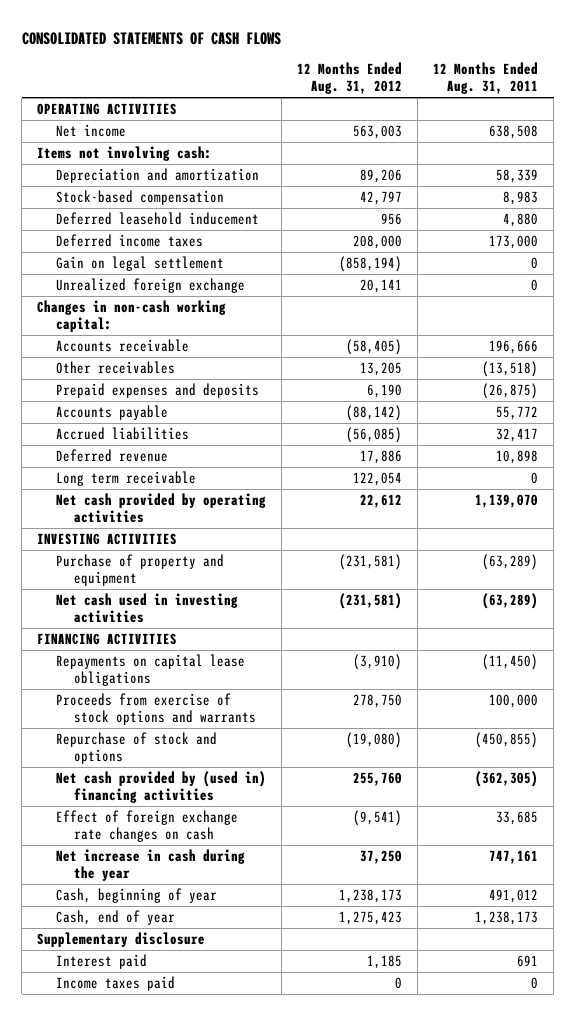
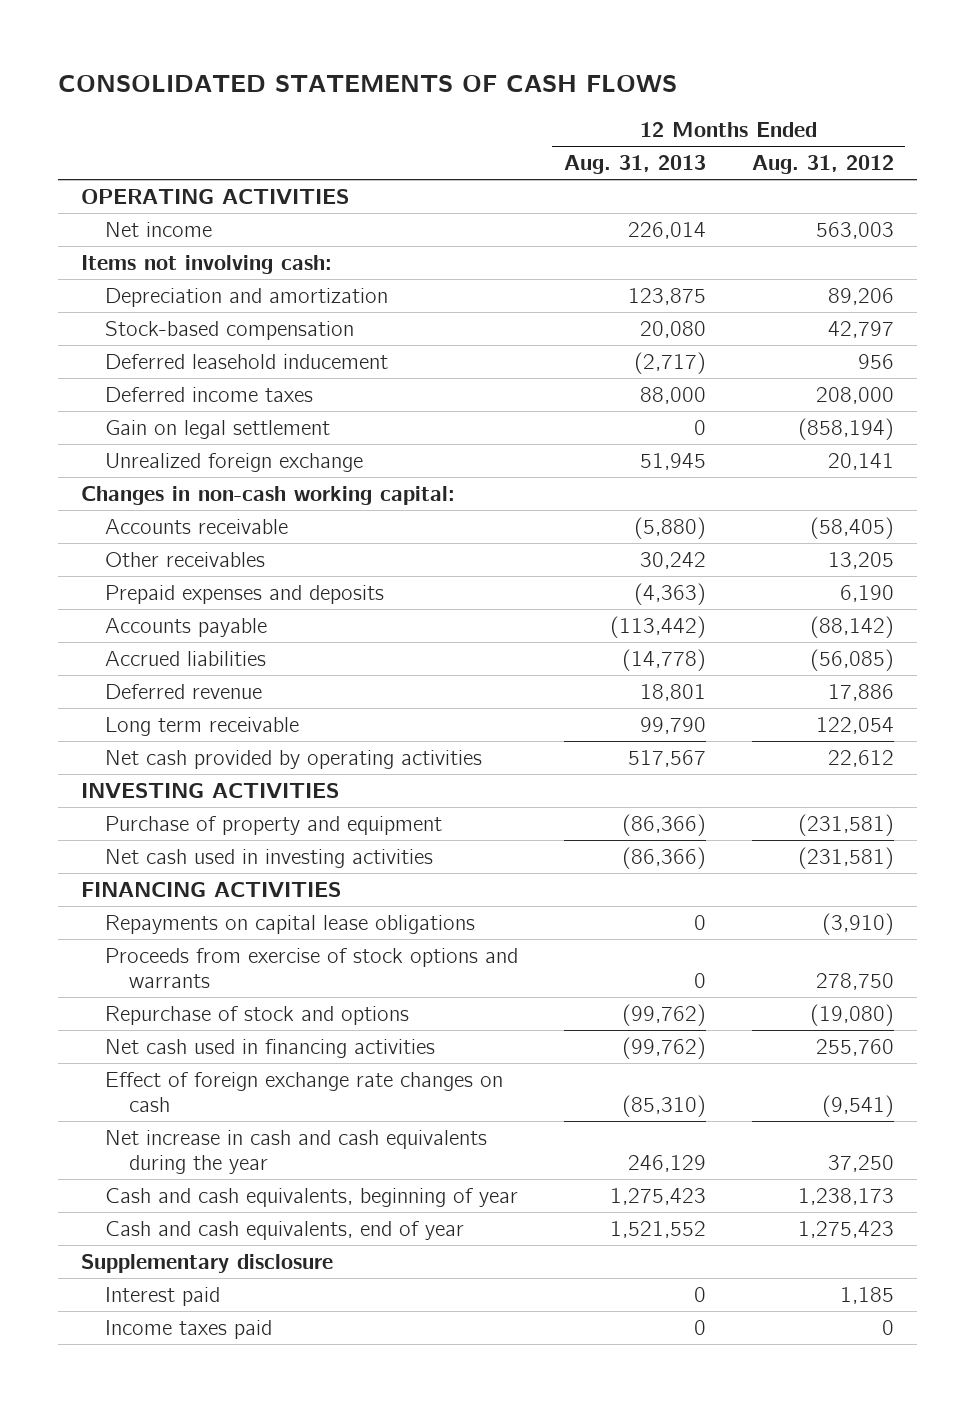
- | 12 Months Ended Aug. 31, 2012 | 12 Months Ended Aug. 31, 2011
+ | 12 Months Ended Aug. 31, 2013 | 12 Months Ended Aug. 31, 2012
- Net cash provided by (used in) financing activities | 255,760 | (362,305)
+ Net cash used in financing activities | (99,762) | 255,760
- Net increase in cash during the year | 37,250 | 747,161
- Cash, beginning of year | 1,238,173 | 491,012
- Cash, end of year | 1,275,423 | 1,238,173
+ Net increase in cash and cash equivalents during the year | 246,129 | 37,250
+ Cash and cash equivalents, beginning of year | 1,275,423 | 1,238,173
+ Cash and cash equivalents, end of year | 1,521,552 | 1,275,423

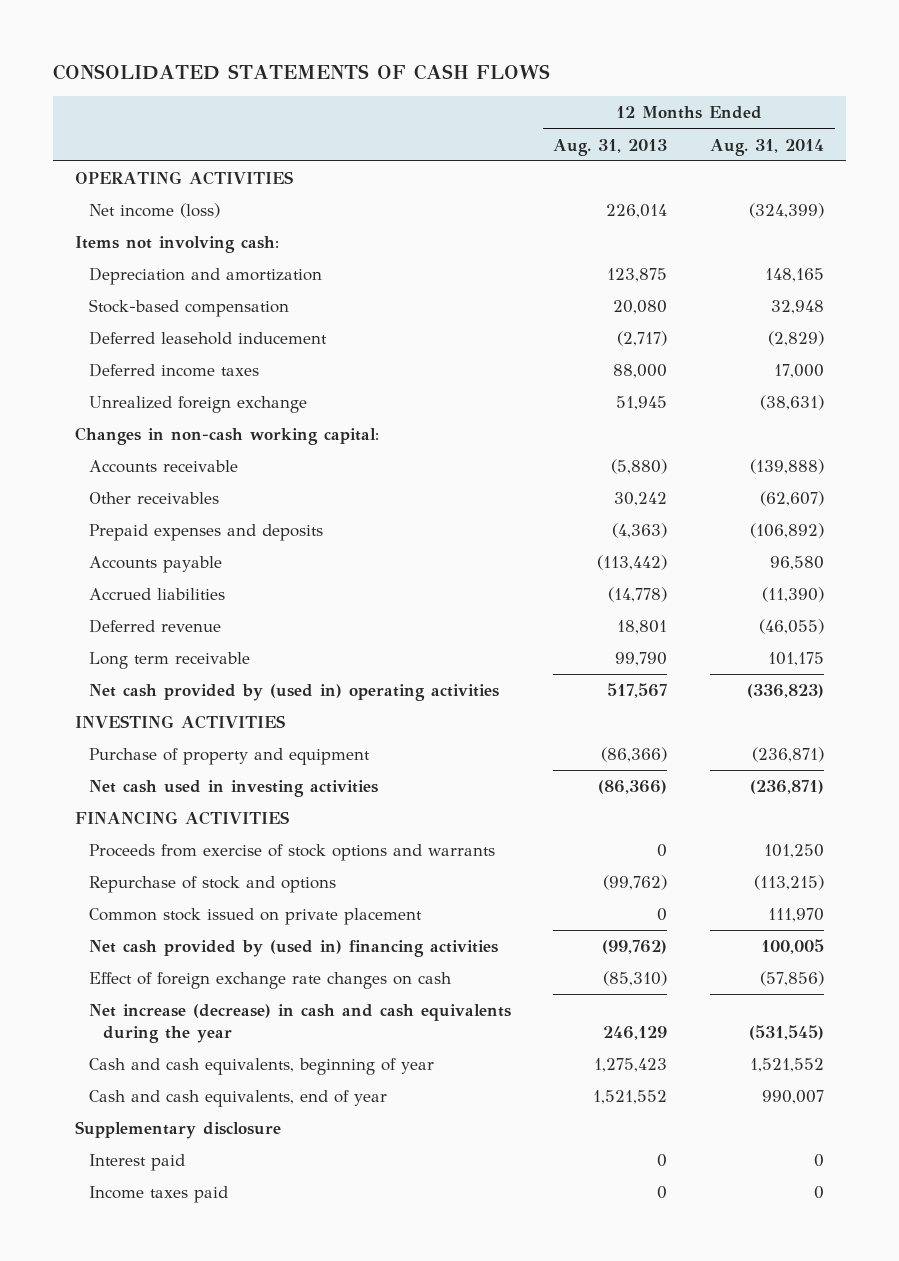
- | 12 Months Ended Aug. 31, 2013 | 12 Months Ended Aug. 31, 2012
+ | 12 Months Ended Aug. 31, 2013 | 12 Months Ended Aug. 31, 2014
- Net income | 226,014 | 563,003
+ Net income (loss) | 226,014 | (324,399)
- Gain on legal settlement | 0 | (858,194)
- Net cash provided by operating activities | 517,567 | 22,612
+ Net cash provided by (used in) operating activities | 517,567 | (336,823)
- Repayments on capital lease obligations | 0 | (3,910)
- Net cash used in financing activities | (99,762) | 255,760
+ Common stock issued on private placement | 0 | 111,970
+ Net cash provided by (used in) financing activities | (99,762) | 100,005
- Net increase in cash and cash equivalents during the year | 246,129 | 37,250
+ Net increase (decrease) in cash and cash equivalents during the year | 246,129 | (531,545)

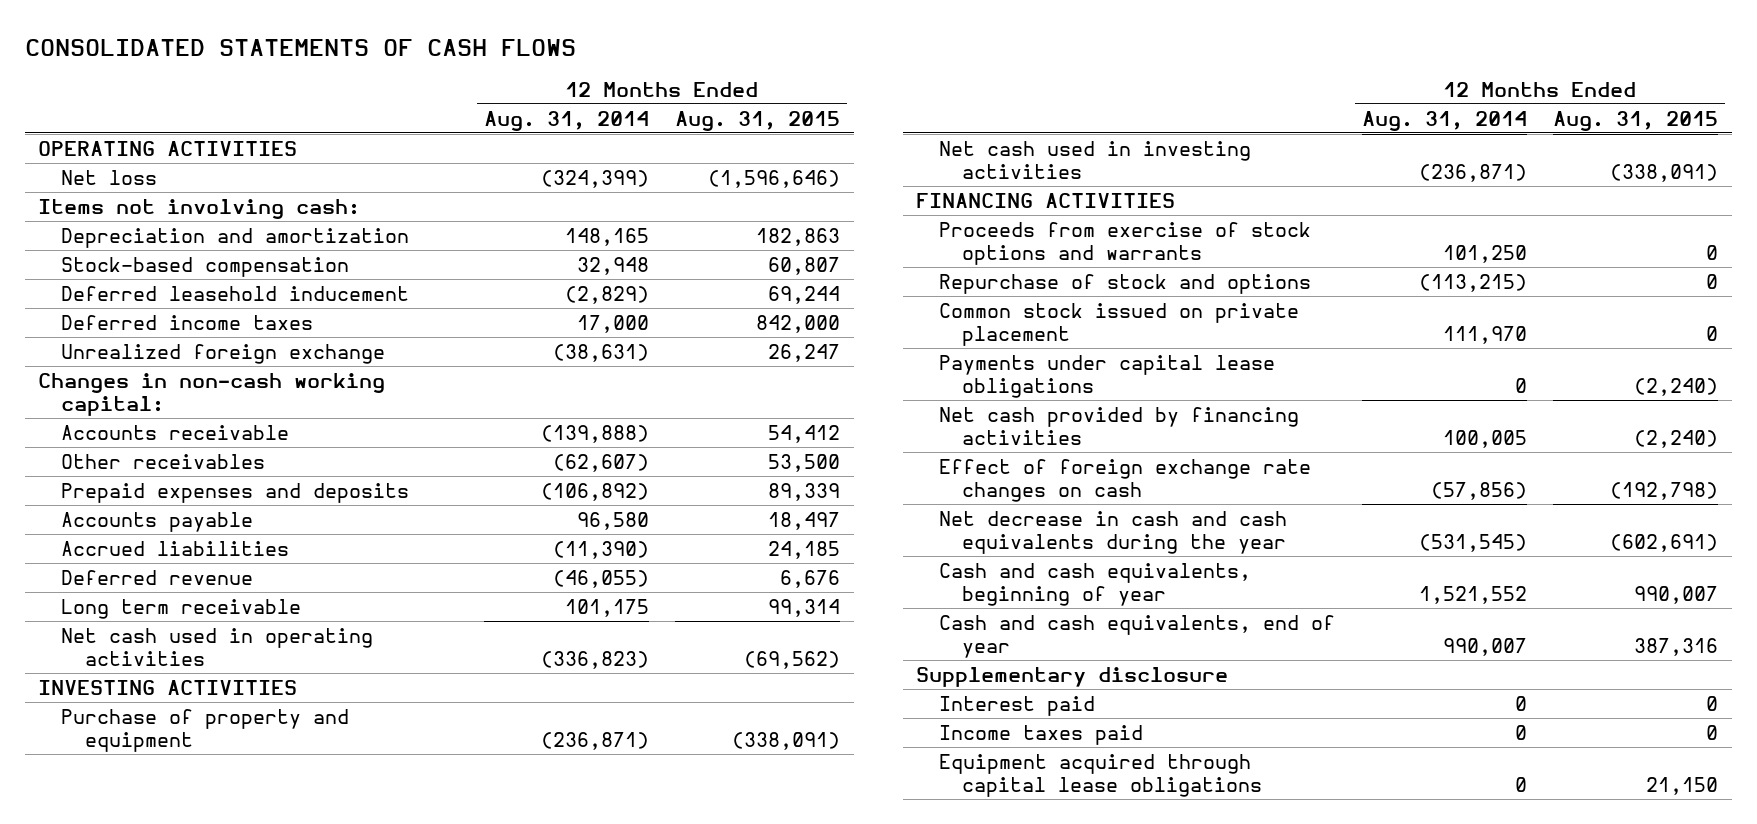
- | 12 Months Ended Aug. 31, 2013 | 12 Months Ended Aug. 31, 2014
+ | 12 Months Ended Aug. 31, 2014 | 12 Months Ended Aug. 31, 2015
- Net income (loss) | 226,014 | (324,399)
+ Net loss | (324,399) | (1,596,646)
- Net cash provided by (used in) operating activities | 517,567 | (336,823)
+ Net cash used in operating activities | (336,823) | (69,562)
- Net cash provided by (used in) financing activities | (99,762) | 100,005
+ Payments under capital lease obligations | 0 | (2,240)
+ Net cash provided by financing activities | 100,005 | (2,240)
- Net increase (decrease) in cash and cash equivalents during the year | 246,129 | (531,545)
+ Net decrease in cash and cash equivalents during the year | (531,545) | (602,691)
+ Equipment acquired through capital lease obligations | 0 | 21,150

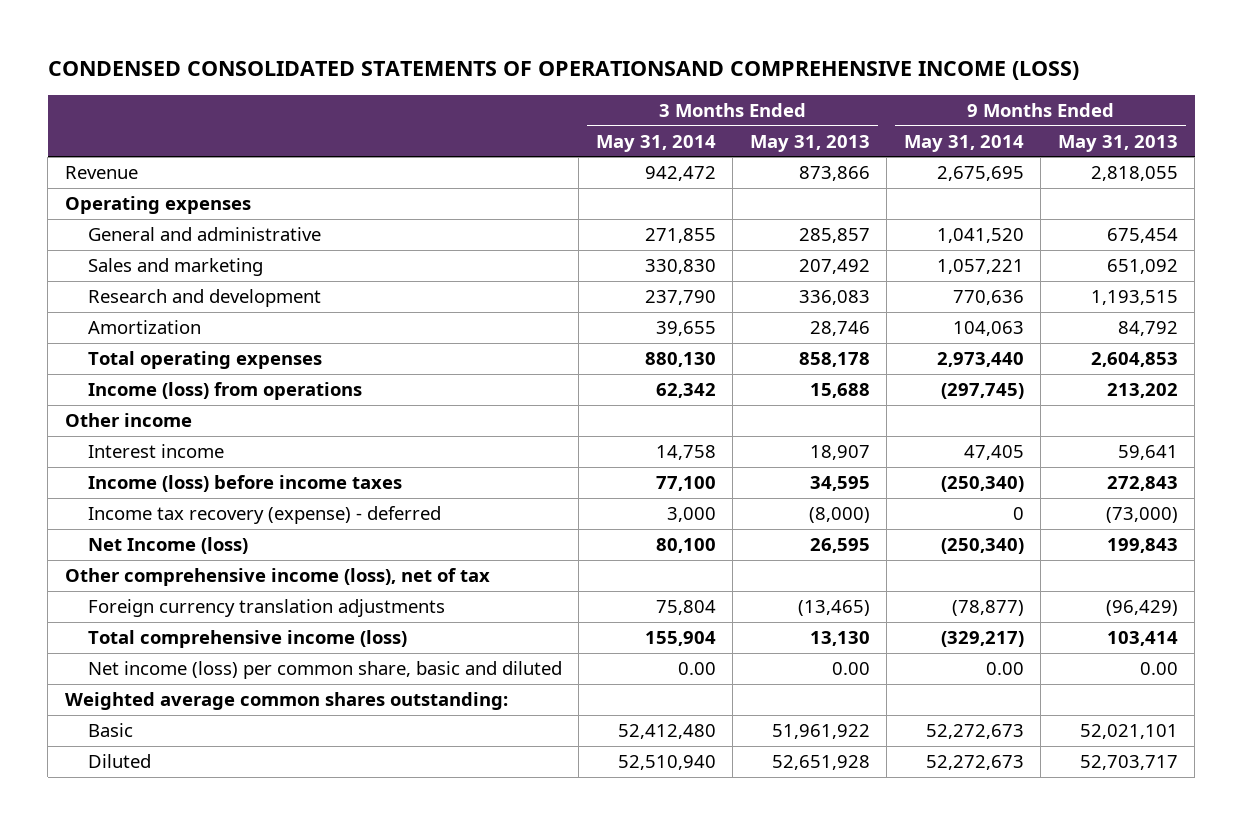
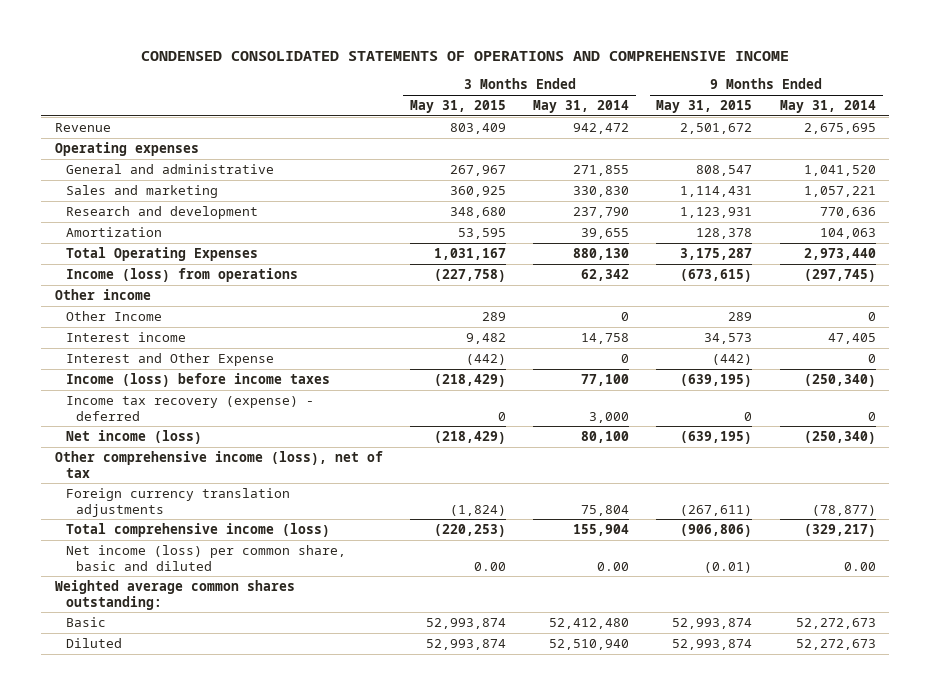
- CONDENSED CONSOLIDATED STATEMENTS OF OPERATIONSAND COMPREHENSIVE INCOME (LOSS)
+ CONDENSED CONSOLIDATED STATEMENTS OF OPERATIONS AND COMPREHENSIVE INCOME
- | 3 Months Ended May 31, 2014 | 3 Months Ended May 31, 2013 | 9 Months Ended May 31, 2014 | 9 Months Ended May 31, 2013
+ | 3 Months Ended May 31, 2015 | 3 Months Ended May 31, 2014 | 9 Months Ended May 31, 2015 | 9 Months Ended May 31, 2014
- Total operating expenses | 880,130 | 858,178 | 2,973,440 | 2,604,853
+ Total Operating Expenses | 1,031,167 | 880,130 | 3,175,287 | 2,973,440
+ Other Income | 289 | 0 | 289 | 0
+ Interest and Other Expense | (442) | 0 | (442) | 0
- Net Income (loss) | 80,100 | 26,595 | (250,340) | 199,843
+ Net income (loss) | (218,429) | 80,100 | (639,195) | (250,340)

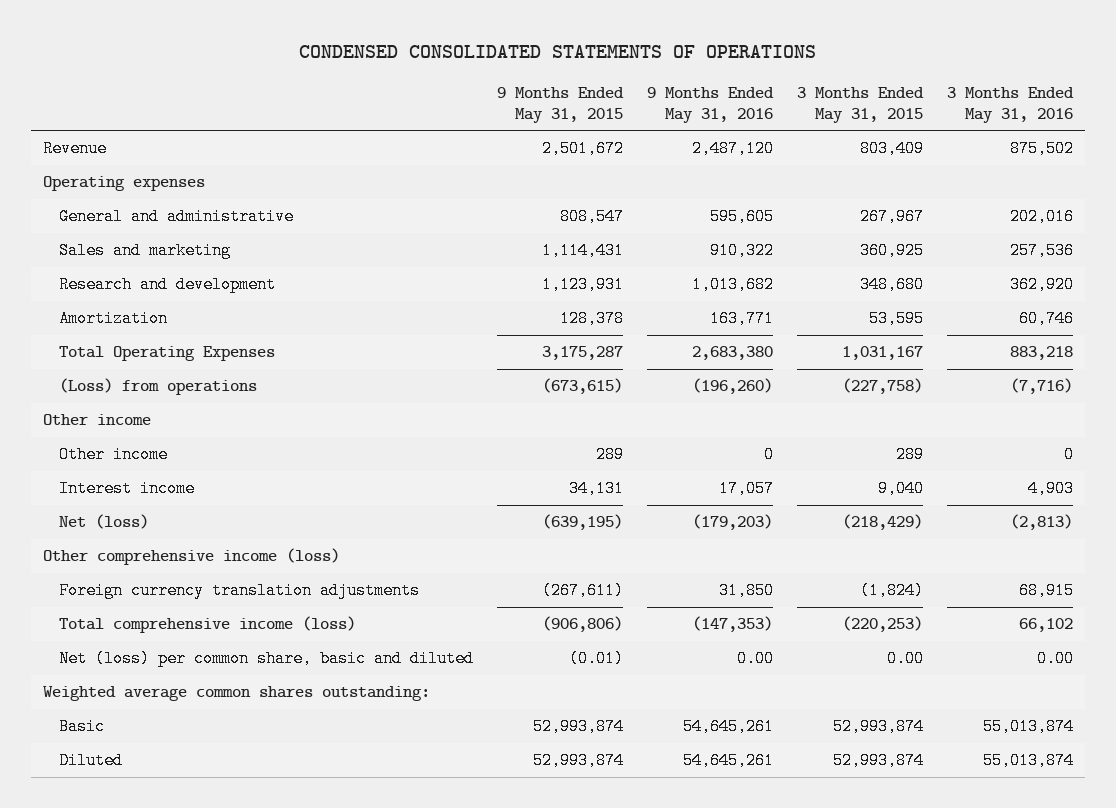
- CONDENSED CONSOLIDATED STATEMENTS OF OPERATIONS AND COMPREHENSIVE INCOME
+ CONDENSED CONSOLIDATED STATEMENTS OF OPERATIONS
- | 3 Months Ended May 31, 2015 | 3 Months Ended May 31, 2014 | 9 Months Ended May 31, 2015 | 9 Months Ended May 31, 2014
+ | 9 Months Ended May 31, 2015 | 9 Months Ended May 31, 2016 | 3 Months Ended May 31, 2015 | 3 Months Ended May 31, 2016
- Income (loss) from operations | (227,758) | 62,342 | (673,615) | (297,745)
+ (Loss) from operations | (673,615) | (196,260) | (227,758) | (7,716)
- Other Income | 289 | 0 | 289 | 0
- Interest income | 9,482 | 14,758 | 34,573 | 47,405
- Interest and Other Expense | (442) | 0 | (442) | 0
- Income (loss) before income taxes | (218,429) | 77,100 | (639,195) | (250,340)
- Income tax recovery (expense) - deferred | 0 | 3,000 | 0 | 0
- Net income (loss) | (218,429) | 80,100 | (639,195) | (250,340)
- Other comprehensive income (loss), net of tax
+ Other income | 289 | 0 | 289 | 0
+ Interest income | 34,131 | 17,057 | 9,040 | 4,903
+ Net (loss) | (639,195) | (179,203) | (218,429) | (2,813)
+ Other comprehensive income (loss)
- Net income (loss) per common share, basic and diluted | 0.00 | 0.00 | (0.01) | 0.00
+ Net (loss) per common share, basic and diluted | (0.01) | 0.00 | 0.00 | 0.00

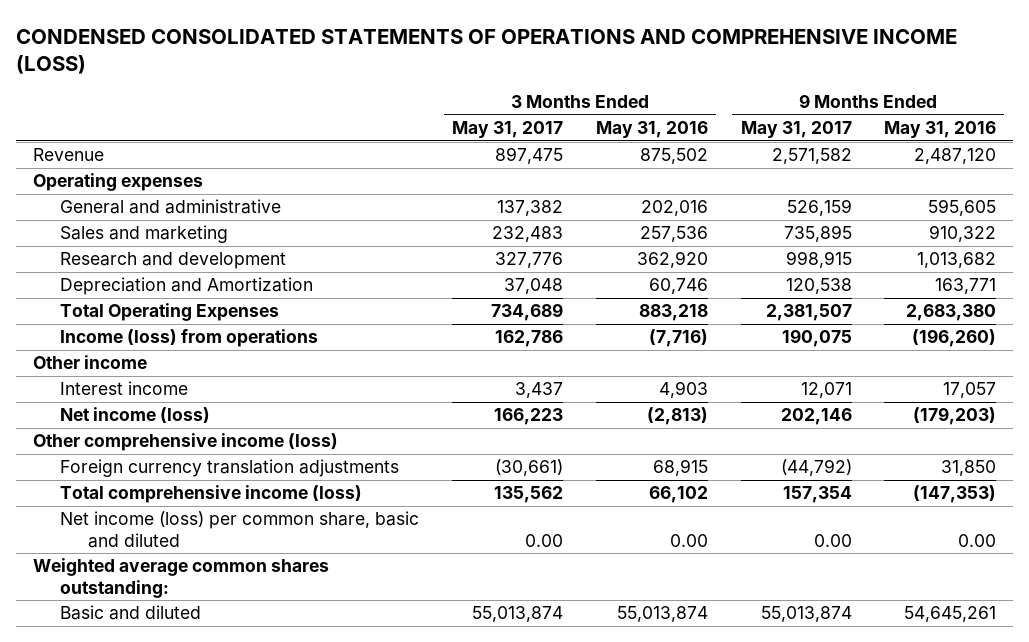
- CONDENSED CONSOLIDATED STATEMENTS OF OPERATIONS
+ CONDENSED CONSOLIDATED STATEMENTS OF OPERATIONS AND COMPREHENSIVE INCOME (LOSS)
- | 9 Months Ended May 31, 2015 | 9 Months Ended May 31, 2016 | 3 Months Ended May 31, 2015 | 3 Months Ended May 31, 2016
+ | 3 Months Ended May 31, 2017 | 3 Months Ended May 31, 2016 | 9 Months Ended May 31, 2017 | 9 Months Ended May 31, 2016
- Amortization | 128,378 | 163,771 | 53,595 | 60,746
+ Depreciation and Amortization | 37,048 | 60,746 | 120,538 | 163,771
- (Loss) from operations | (673,615) | (196,260) | (227,758) | (7,716)
+ Income (loss) from operations | 162,786 | (7,716) | 190,075 | (196,260)
- Other income | 289 | 0 | 289 | 0
- Net (loss) | (639,195) | (179,203) | (218,429) | (2,813)
+ Net income (loss) | 166,223 | (2,813) | 202,146 | (179,203)
- Net (loss) per common share, basic and diluted | (0.01) | 0.00 | 0.00 | 0.00
+ Net income (loss) per common share, basic and diluted | 0.00 | 0.00 | 0.00 | 0.00
- Basic | 52,993,874 | 54,645,261 | 52,993,874 | 55,013,874
- Diluted | 52,993,874 | 54,645,261 | 52,993,874 | 55,013,874
+ Basic and diluted | 55,013,874 | 55,013,874 | 55,013,874 | 54,645,261

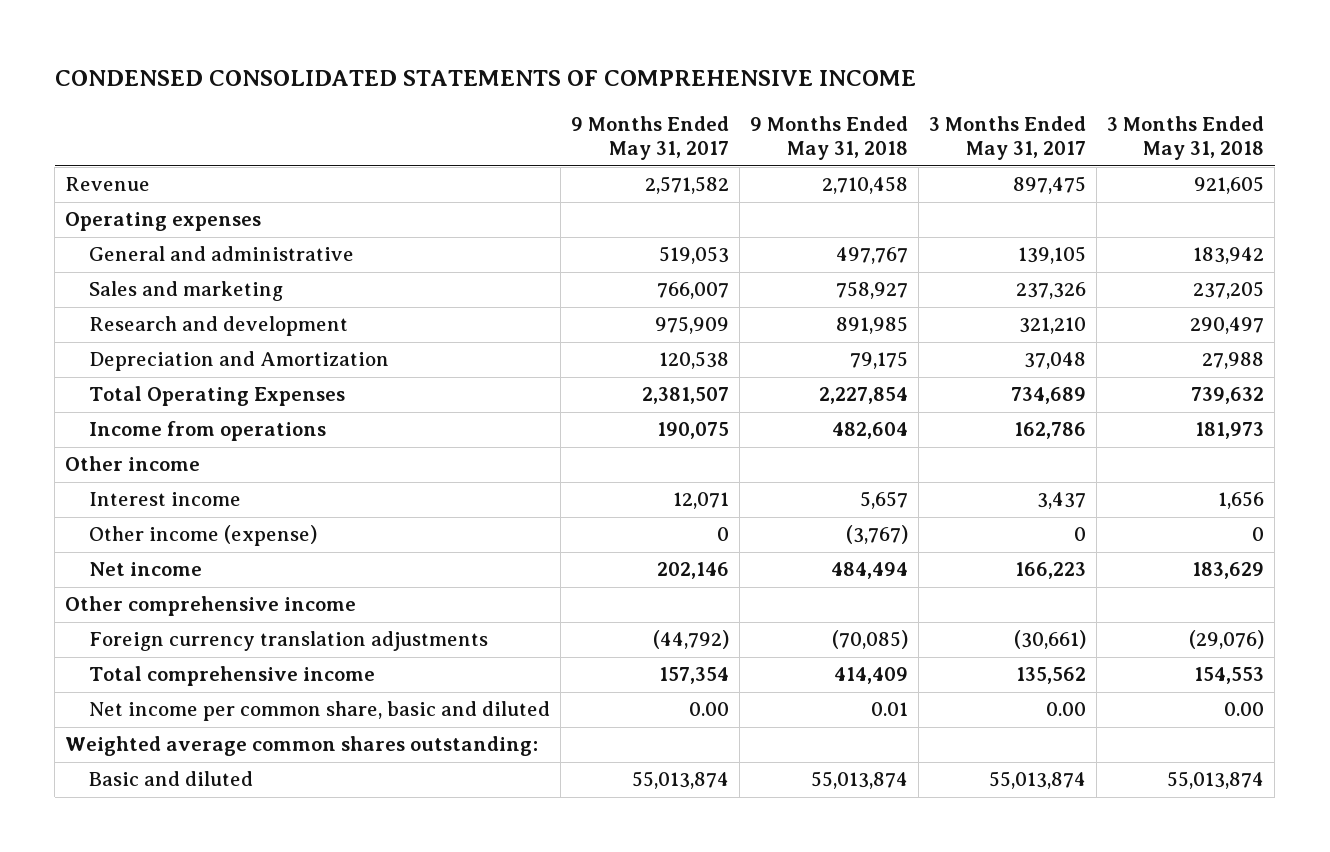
- CONDENSED CONSOLIDATED STATEMENTS OF OPERATIONS AND COMPREHENSIVE INCOME (LOSS)
+ CONDENSED CONSOLIDATED STATEMENTS OF COMPREHENSIVE INCOME
- | 3 Months Ended May 31, 2017 | 3 Months Ended May 31, 2016 | 9 Months Ended May 31, 2017 | 9 Months Ended May 31, 2016
+ | 9 Months Ended May 31, 2017 | 9 Months Ended May 31, 2018 | 3 Months Ended May 31, 2017 | 3 Months Ended May 31, 2018
- General and administrative | 137,382 | 202,016 | 526,159 | 595,605
- Sales and marketing | 232,483 | 257,536 | 735,895 | 910,322
- Research and development | 327,776 | 362,920 | 998,915 | 1,013,682
+ General and administrative | 519,053 | 497,767 | 139,105 | 183,942
+ Sales and marketing | 766,007 | 758,927 | 237,326 | 237,205
+ Research and development | 975,909 | 891,985 | 321,210 | 290,497
- Income (loss) from operations | 162,786 | (7,716) | 190,075 | (196,260)
+ Income from operations | 190,075 | 482,604 | 162,786 | 181,973
- Net income (loss) | 166,223 | (2,813) | 202,146 | (179,203)
- Other comprehensive income (loss)
+ Other income (expense) | 0 | (3,767) | 0 | 0
+ Net income | 202,146 | 484,494 | 166,223 | 183,629
+ Other comprehensive income
- Total comprehensive income (loss) | 135,562 | 66,102 | 157,354 | (147,353)
- Net income (loss) per common share, basic and diluted | 0.00 | 0.00 | 0.00 | 0.00
+ Total comprehensive income | 157,354 | 414,409 | 135,562 | 154,553
+ Net income per common share, basic and diluted | 0.00 | 0.01 | 0.00 | 0.00

